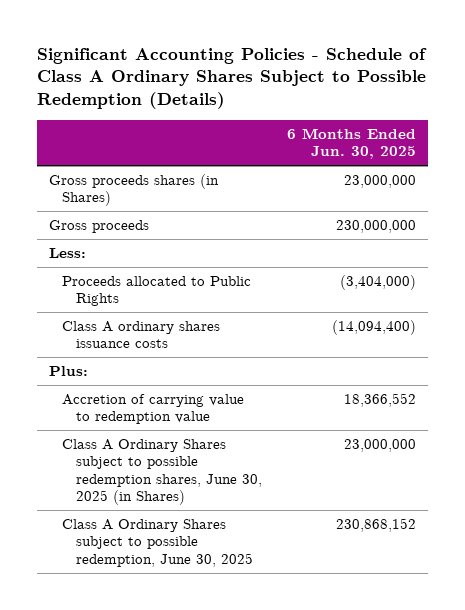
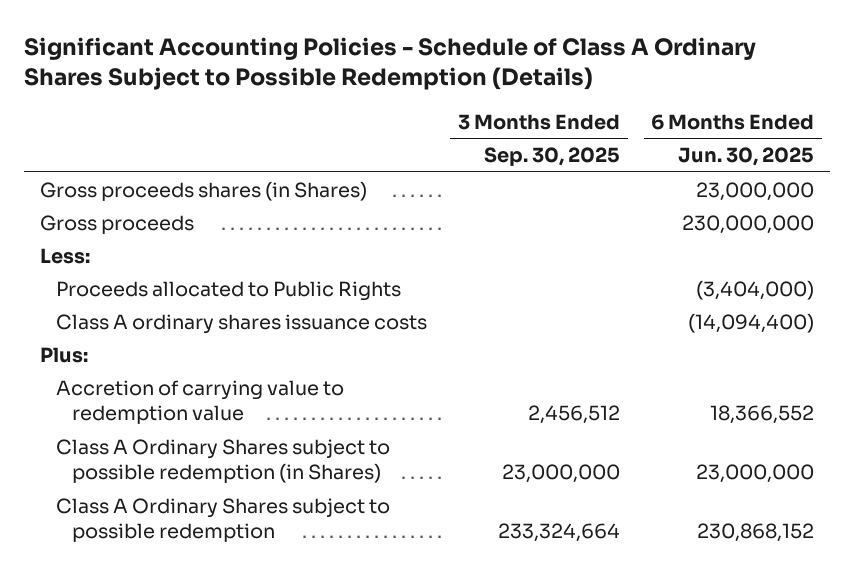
- | 6 Months Ended Jun. 30, 2025
+ | 3 Months Ended Sep. 30, 2025 | 6 Months Ended Jun. 30, 2025
- Class A Ordinary Shares subject to possible redemption shares, June 30, 2025 (in Shares) | 23,000,000
- Class A Ordinary Shares subject to possible redemption, June 30, 2025 | 230,868,152
+ Class A Ordinary Shares subject to possible redemption (in Shares) | 23,000,000 | 23,000,000
+ Class A Ordinary Shares subject to possible redemption | 233,324,664 | 230,868,152

